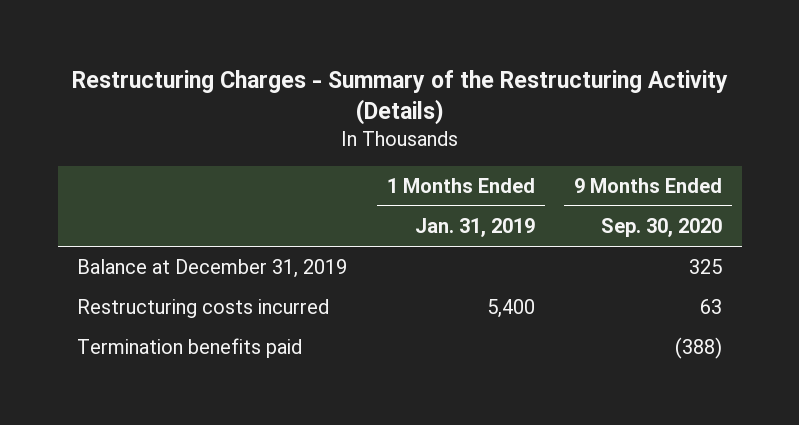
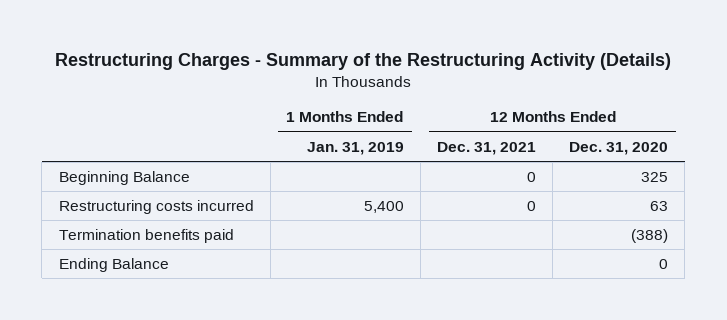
- | 1 Months Ended Jan. 31, 2019 | 9 Months Ended Sep. 30, 2020
+ | 1 Months Ended Jan. 31, 2019 | 12 Months Ended Dec. 31, 2021 | 12 Months Ended Dec. 31, 2020
- Balance at December 31, 2019 | | 325
+ Beginning Balance | | 0 | 325
+ Ending Balance | | | 0

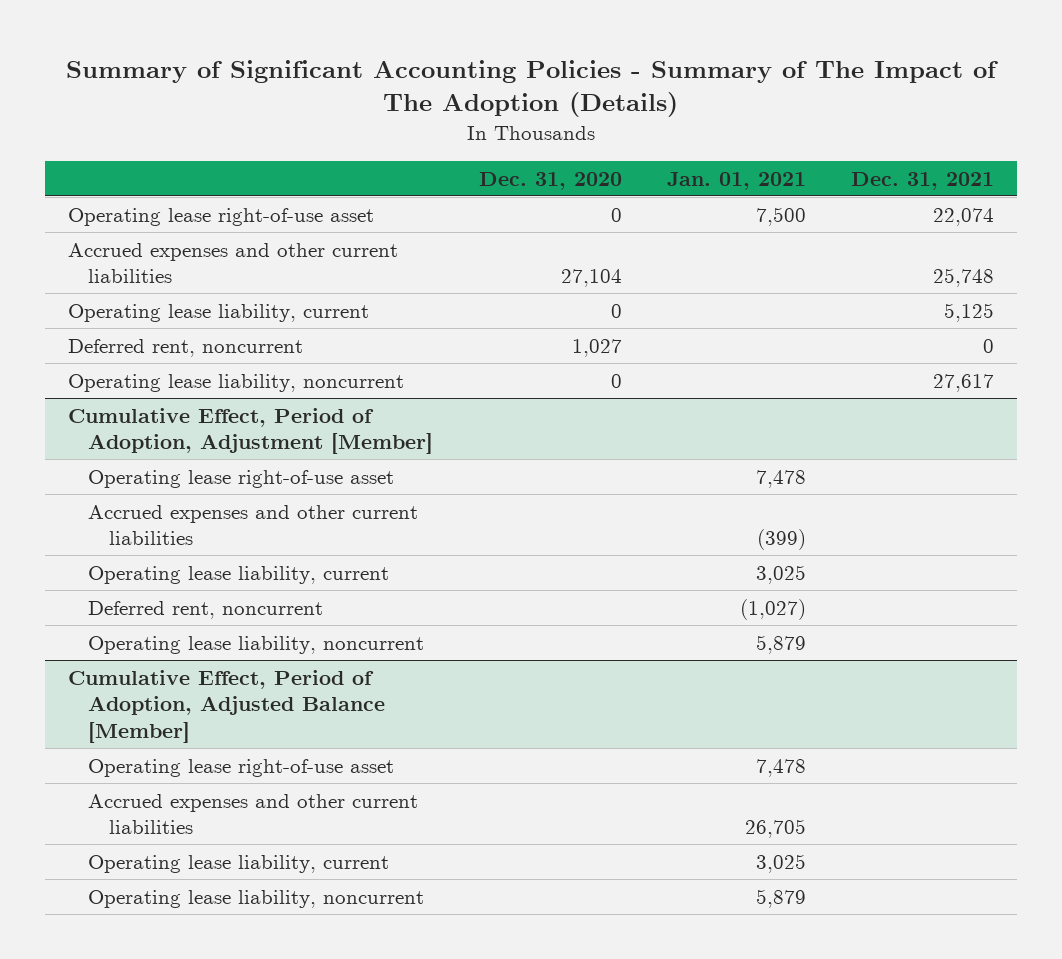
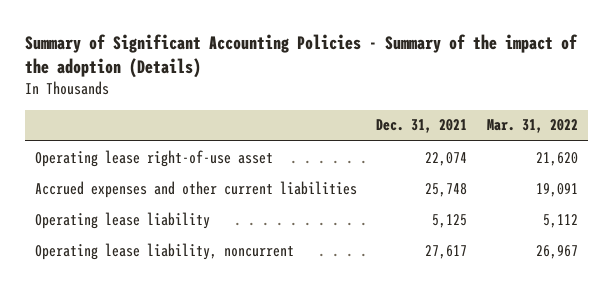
- Summary of Significant Accounting Policies - Summary of The Impact of The Adoption (Details)
+ Summary of Significant Accounting Policies - Summary of the impact of the adoption (Details)
- | Dec. 31, 2020 | Jan. 01, 2021 | Dec. 31, 2021
+ | Dec. 31, 2021 | Mar. 31, 2022
- Operating lease liability, current | 0 | | 5,125
- Deferred rent, noncurrent | 1,027 | | 0
+ Operating lease liability | 5,125 | 5,112
- Cumulative Effect, Period of Adoption, Adjustment [Member]
- Operating lease right-of-use asset | | 7,478 |
- Accrued expenses and other current liabilities | | (399) |
- Operating lease liability, current | | 3,025 |
- Deferred rent, noncurrent | | (1,027) |
- Operating lease liability, noncurrent | | 5,879 |
- Cumulative Effect, Period of Adoption, Adjusted Balance [Member]
- Operating lease right-of-use asset | | 7,478 |
- Accrued expenses and other current liabilities | | 26,705 |
- Operating lease liability, current | | 3,025 |
- Operating lease liability, noncurrent | | 5,879 |

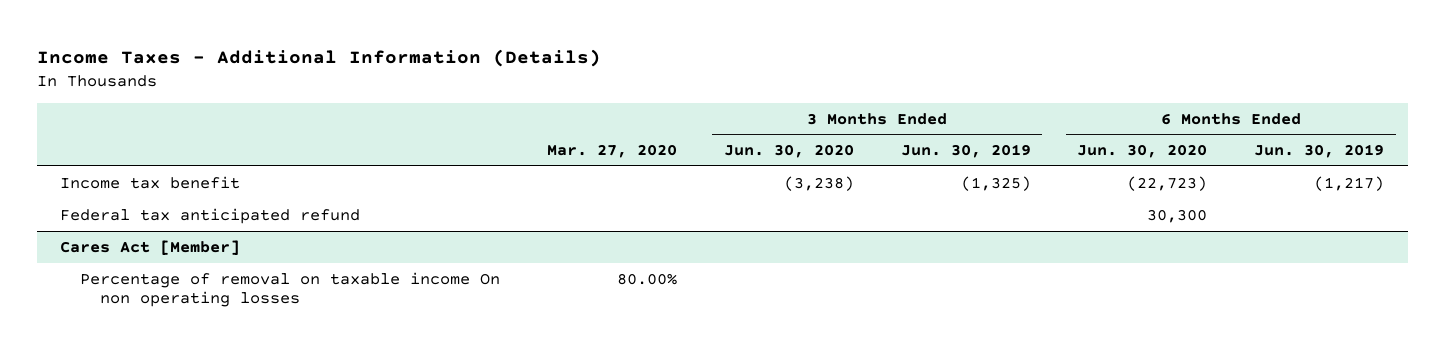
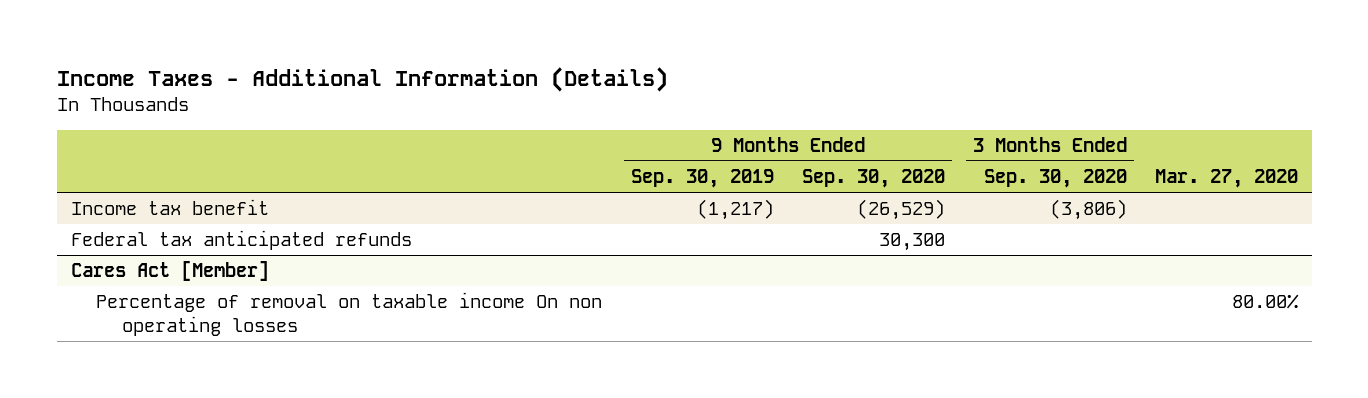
- | Mar. 27, 2020 | 3 Months Ended Jun. 30, 2020 | 3 Months Ended Jun. 30, 2019 | 6 Months Ended Jun. 30, 2020 | 6 Months Ended Jun. 30, 2019
+ | 9 Months Ended Sep. 30, 2019 | 9 Months Ended Sep. 30, 2020 | 3 Months Ended Sep. 30, 2020 | Mar. 27, 2020
- Federal tax anticipated refund | | | | 30,300 |
+ Federal tax anticipated refunds | | 30,300 | |

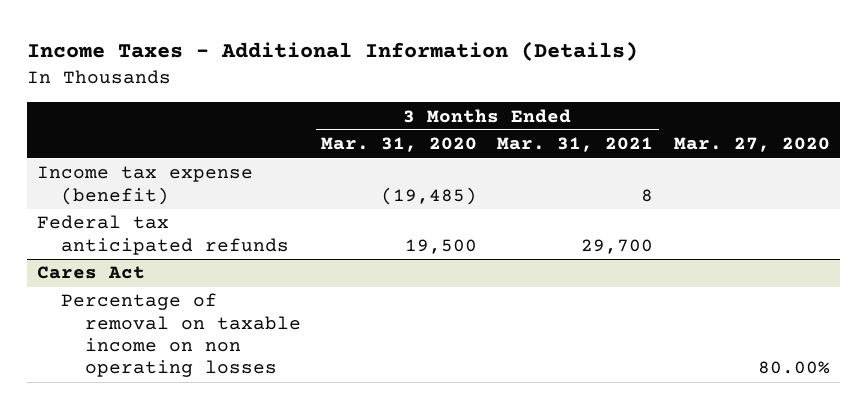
- | 9 Months Ended Sep. 30, 2019 | 9 Months Ended Sep. 30, 2020 | 3 Months Ended Sep. 30, 2020 | Mar. 27, 2020
+ | 3 Months Ended Mar. 31, 2020 | 3 Months Ended Mar. 31, 2021 | Mar. 27, 2020
- Income tax benefit | (1,217) | (26,529) | (3,806) |
+ Income tax expense (benefit) | (19,485) | 8 |
- Cares Act [Member]
- Percentage of removal on taxable income On non operating losses | | | | 80.00%
+ Cares Act
+ Percentage of removal on taxable income on non operating losses | | | 80.00%

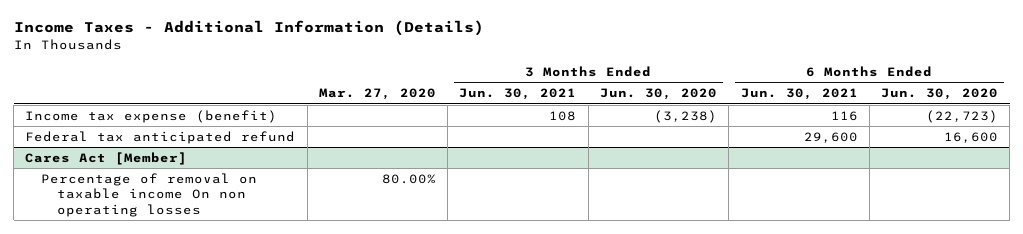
- | 3 Months Ended Mar. 31, 2020 | 3 Months Ended Mar. 31, 2021 | Mar. 27, 2020
+ | Mar. 27, 2020 | 3 Months Ended Jun. 30, 2021 | 3 Months Ended Jun. 30, 2020 | 6 Months Ended Jun. 30, 2021 | 6 Months Ended Jun. 30, 2020
- Federal tax anticipated refunds | 19,500 | 29,700 |
- Cares Act
- Percentage of removal on taxable income on non operating losses | | | 80.00%
+ Federal tax anticipated refund | | | | 29,600 | 16,600
+ Cares Act [Member]
+ Percentage of removal on taxable income On non operating losses | 80.00% | | | |

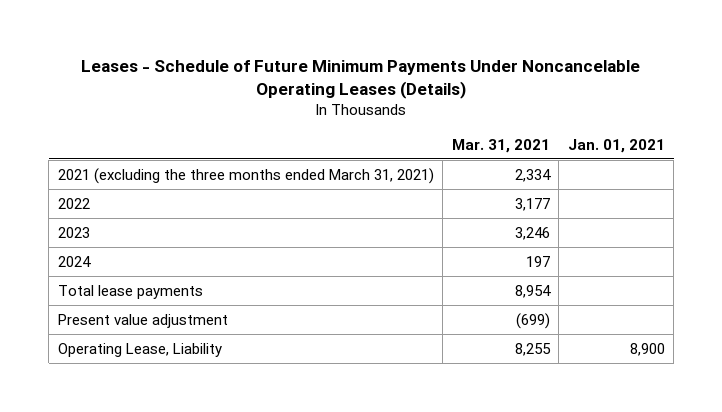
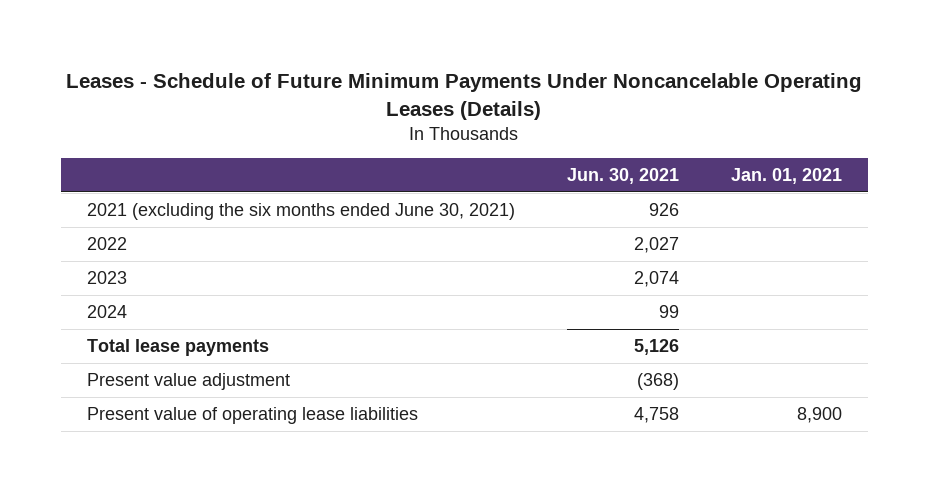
- | Mar. 31, 2021 | Jan. 01, 2021
+ | Jun. 30, 2021 | Jan. 01, 2021
- 2021 (excluding the three months ended March 31, 2021) | 2,334 |
+ 2021 (excluding the six months ended June 30, 2021) | 926 |
- Operating Lease, Liability | 8,255 | 8,900
+ Present value of operating lease liabilities | 4,758 | 8,900

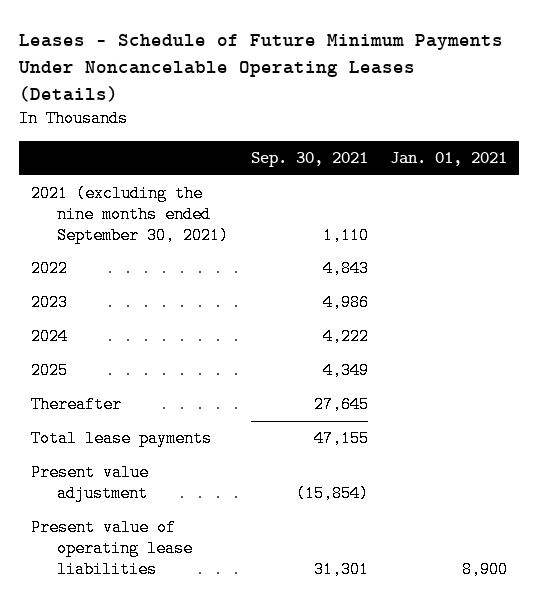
- | Jun. 30, 2021 | Jan. 01, 2021
+ | Sep. 30, 2021 | Jan. 01, 2021
- 2021 (excluding the six months ended June 30, 2021) | 926 |
+ 2021 (excluding the nine months ended September 30, 2021) | 1,110 |
+ 2025 | 4,349 |
+ Thereafter | 27,645 |

